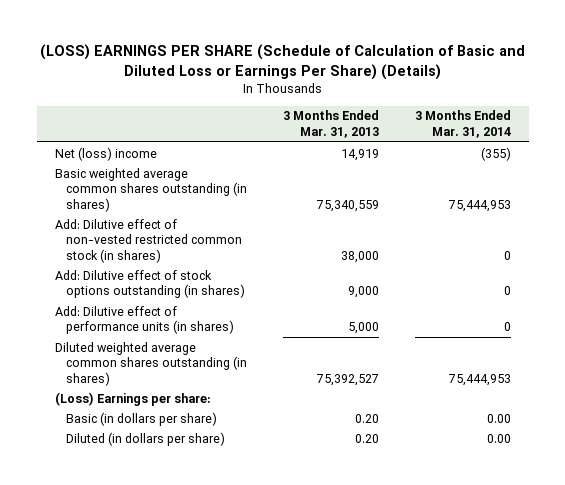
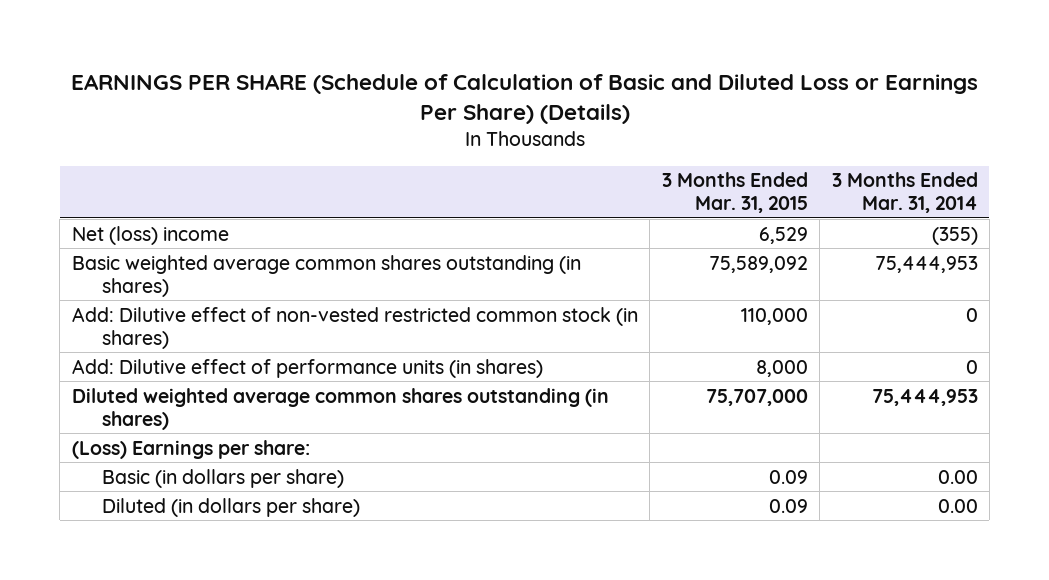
- (LOSS) EARNINGS PER SHARE (Schedule of Calculation of Basic and Diluted Loss or Earnings Per Share) (Details)
+ EARNINGS PER SHARE (Schedule of Calculation of Basic and Diluted Loss or Earnings Per Share) (Details)
- | 3 Months Ended Mar. 31, 2013 | 3 Months Ended Mar. 31, 2014
+ | 3 Months Ended Mar. 31, 2015 | 3 Months Ended Mar. 31, 2014
- Add: Dilutive effect of stock options outstanding (in shares) | 9,000 | 0

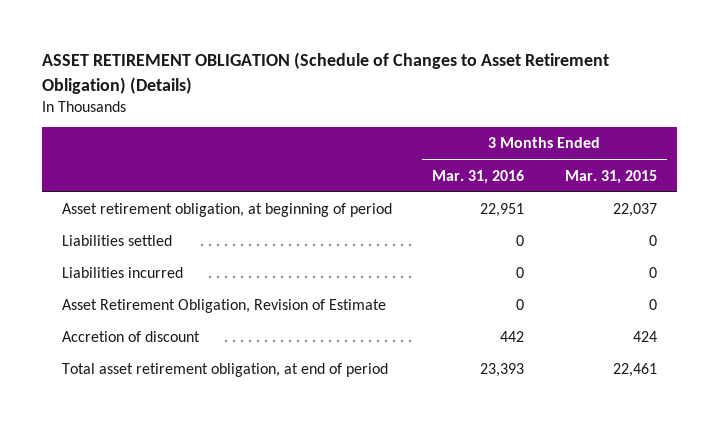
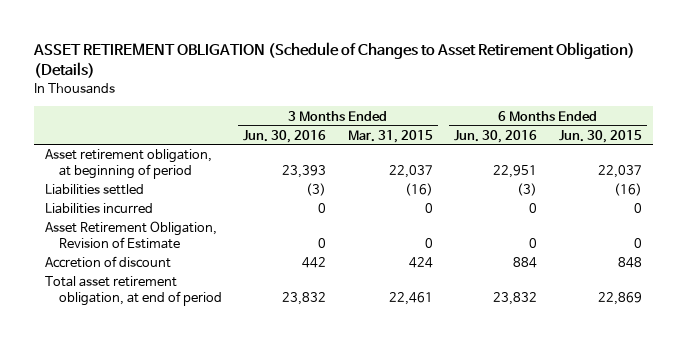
- | 3 Months Ended Mar. 31, 2016 | 3 Months Ended Mar. 31, 2015
+ | 3 Months Ended Jun. 30, 2016 | 3 Months Ended Mar. 31, 2015 | 6 Months Ended Jun. 30, 2016 | 6 Months Ended Jun. 30, 2015
- Liabilities settled | 0 | 0
+ Liabilities settled | (3) | (16) | (3) | (16)

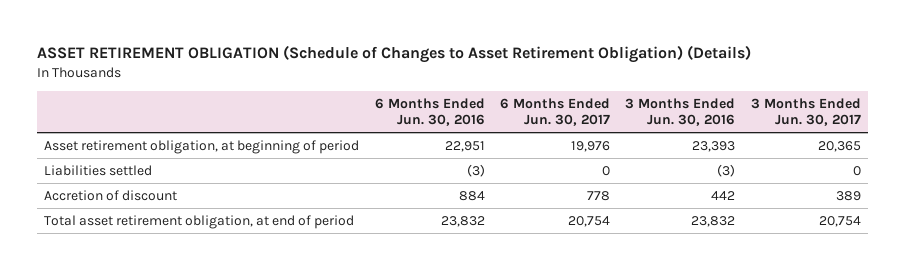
- | 3 Months Ended Jun. 30, 2016 | 3 Months Ended Mar. 31, 2015 | 6 Months Ended Jun. 30, 2016 | 6 Months Ended Jun. 30, 2015
+ | 6 Months Ended Jun. 30, 2016 | 6 Months Ended Jun. 30, 2017 | 3 Months Ended Jun. 30, 2016 | 3 Months Ended Jun. 30, 2017
- Liabilities incurred | 0 | 0 | 0 | 0
- Asset Retirement Obligation, Revision of Estimate | 0 | 0 | 0 | 0

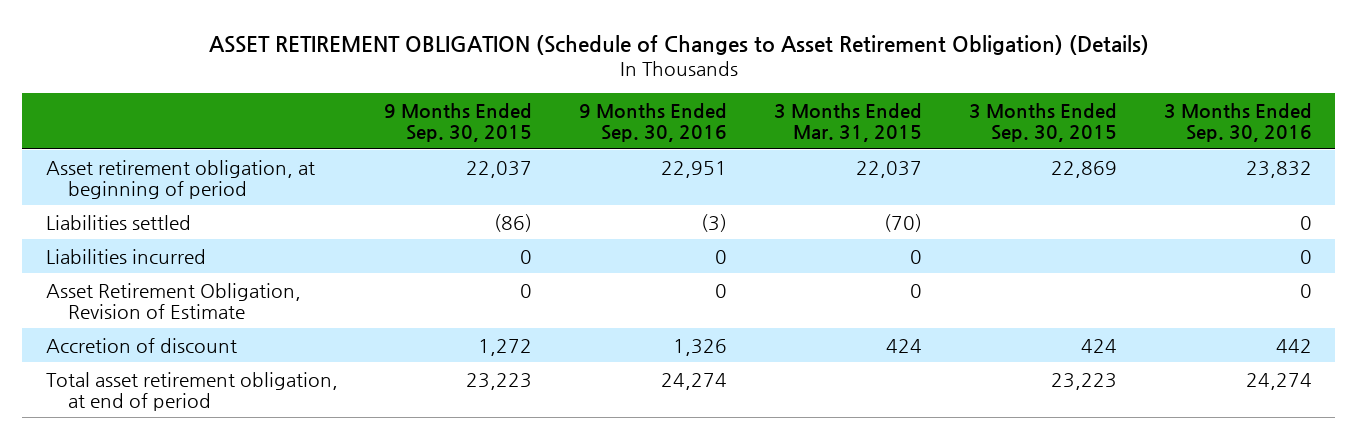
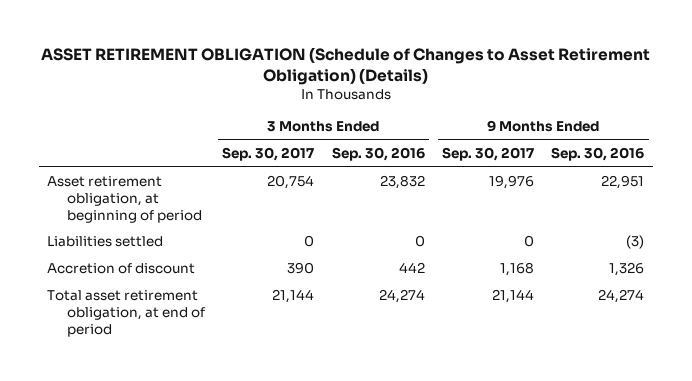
- | 9 Months Ended Sep. 30, 2015 | 9 Months Ended Sep. 30, 2016 | 3 Months Ended Mar. 31, 2015 | 3 Months Ended Sep. 30, 2015 | 3 Months Ended Sep. 30, 2016
+ | 3 Months Ended Sep. 30, 2017 | 3 Months Ended Sep. 30, 2016 | 9 Months Ended Sep. 30, 2017 | 9 Months Ended Sep. 30, 2016
- Liabilities incurred | 0 | 0 | 0 | | 0
- Asset Retirement Obligation, Revision of Estimate | 0 | 0 | 0 | | 0

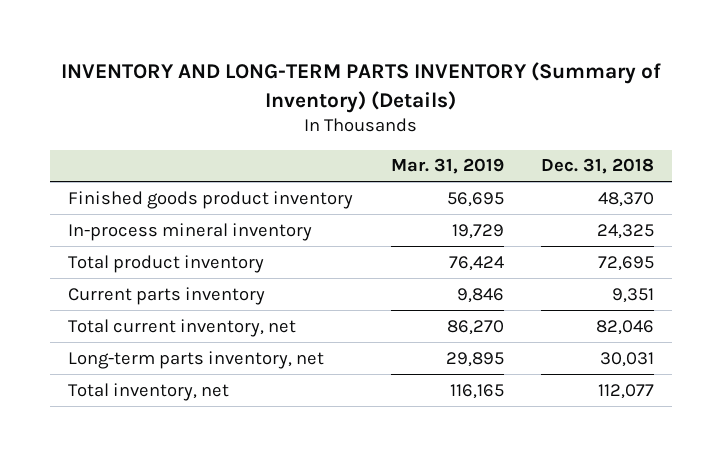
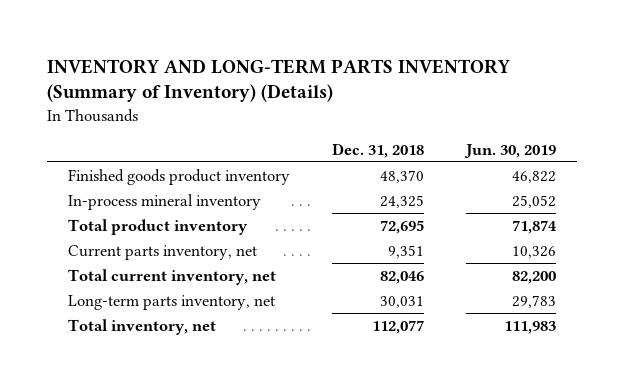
- | Mar. 31, 2019 | Dec. 31, 2018
+ | Dec. 31, 2018 | Jun. 30, 2019
- Current parts inventory | 9,846 | 9,351
+ Current parts inventory, net | 9,351 | 10,326

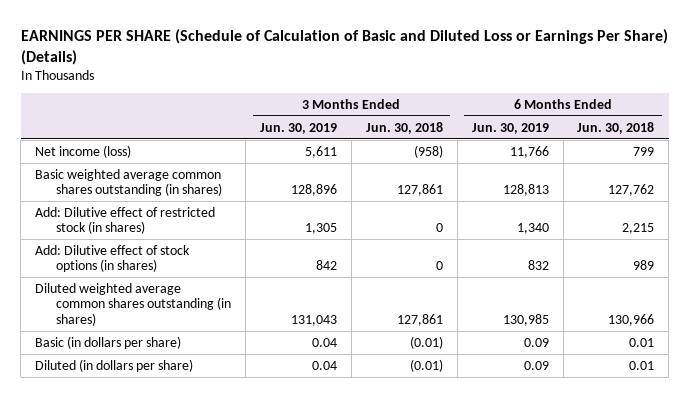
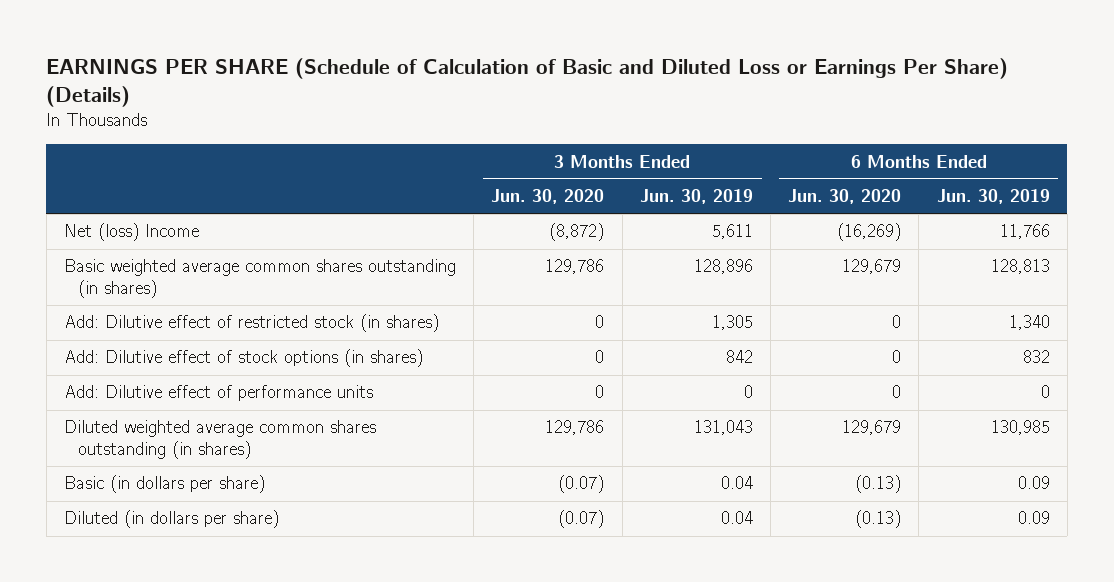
- | 3 Months Ended Jun. 30, 2019 | 3 Months Ended Jun. 30, 2018 | 6 Months Ended Jun. 30, 2019 | 6 Months Ended Jun. 30, 2018
+ | 3 Months Ended Jun. 30, 2020 | 3 Months Ended Jun. 30, 2019 | 6 Months Ended Jun. 30, 2020 | 6 Months Ended Jun. 30, 2019
- Net income (loss) | 5,611 | (958) | 11,766 | 799
+ Net (loss) Income | (8,872) | 5,611 | (16,269) | 11,766
+ Add: Dilutive effect of performance units | 0 | 0 | 0 | 0

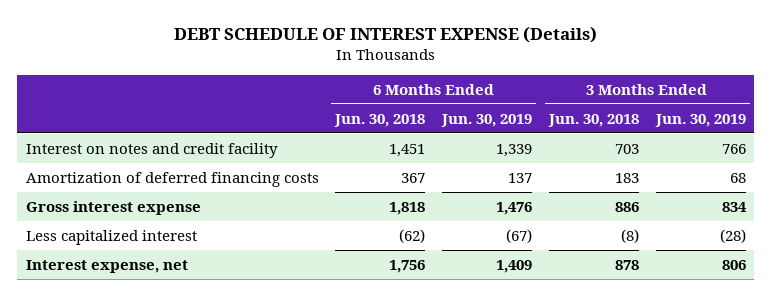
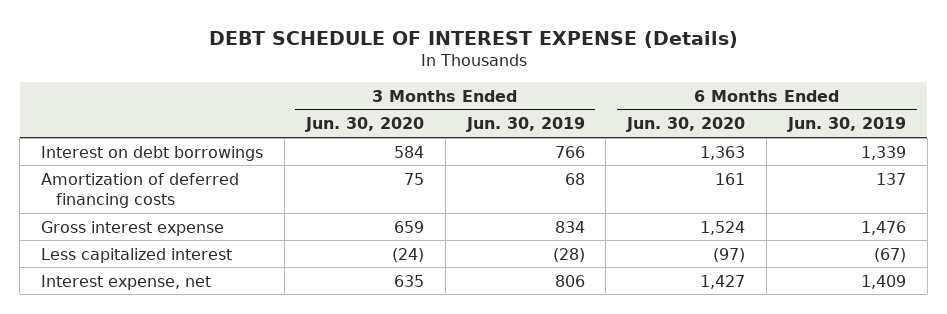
- | 6 Months Ended Jun. 30, 2018 | 6 Months Ended Jun. 30, 2019 | 3 Months Ended Jun. 30, 2018 | 3 Months Ended Jun. 30, 2019
+ | 3 Months Ended Jun. 30, 2020 | 3 Months Ended Jun. 30, 2019 | 6 Months Ended Jun. 30, 2020 | 6 Months Ended Jun. 30, 2019
- Interest on notes and credit facility | 1,451 | 1,339 | 703 | 766
+ Interest on debt borrowings | 584 | 766 | 1,363 | 1,339

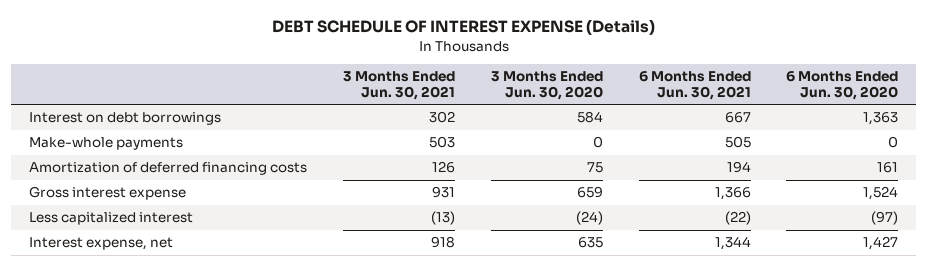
- | 3 Months Ended Jun. 30, 2020 | 3 Months Ended Jun. 30, 2019 | 6 Months Ended Jun. 30, 2020 | 6 Months Ended Jun. 30, 2019
+ | 3 Months Ended Jun. 30, 2021 | 3 Months Ended Jun. 30, 2020 | 6 Months Ended Jun. 30, 2021 | 6 Months Ended Jun. 30, 2020
+ Make-whole payments | 503 | 0 | 505 | 0

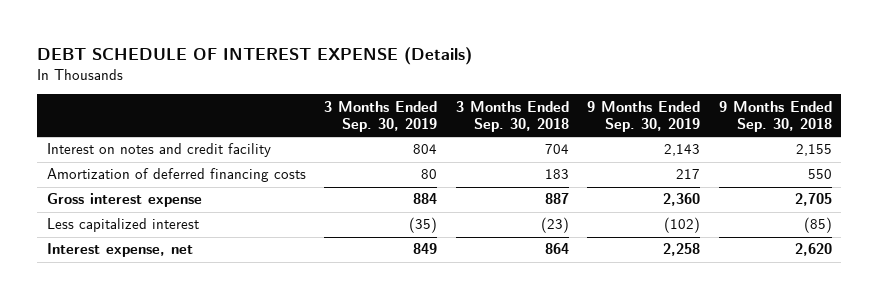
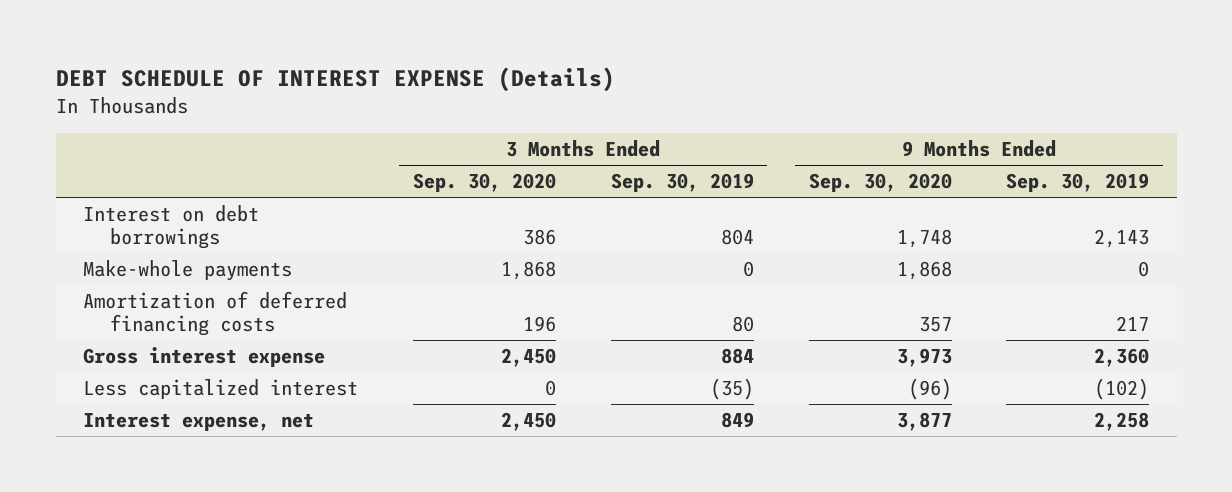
- | 3 Months Ended Sep. 30, 2019 | 3 Months Ended Sep. 30, 2018 | 9 Months Ended Sep. 30, 2019 | 9 Months Ended Sep. 30, 2018
+ | 3 Months Ended Sep. 30, 2020 | 3 Months Ended Sep. 30, 2019 | 9 Months Ended Sep. 30, 2020 | 9 Months Ended Sep. 30, 2019
- Interest on notes and credit facility | 804 | 704 | 2,143 | 2,155
+ Interest on debt borrowings | 386 | 804 | 1,748 | 2,143
+ Make-whole payments | 1,868 | 0 | 1,868 | 0

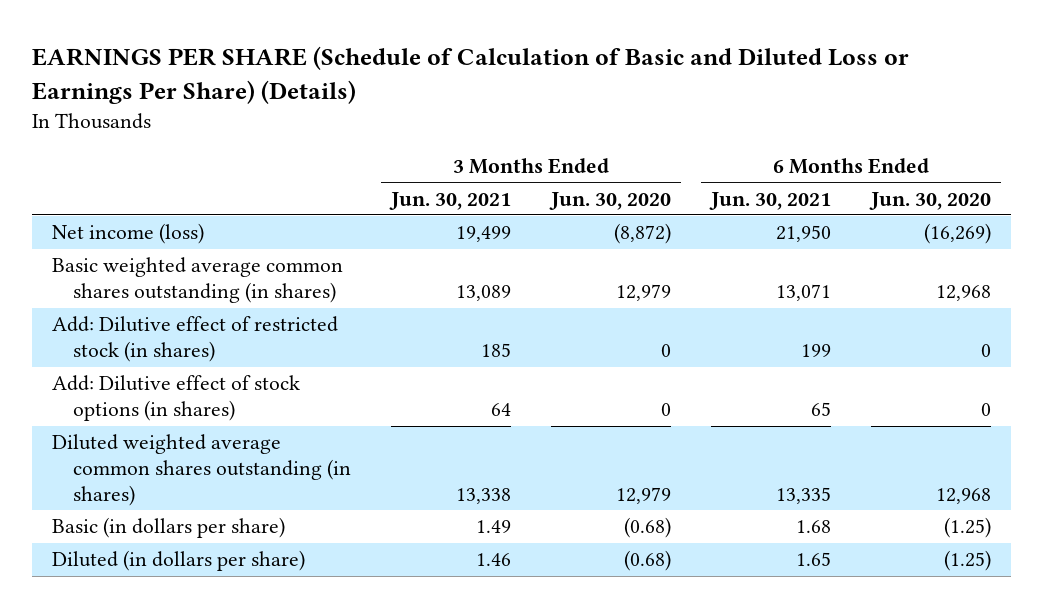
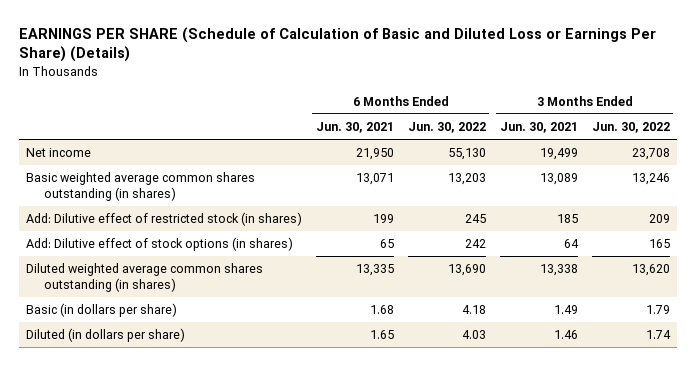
- | 3 Months Ended Jun. 30, 2021 | 3 Months Ended Jun. 30, 2020 | 6 Months Ended Jun. 30, 2021 | 6 Months Ended Jun. 30, 2020
+ | 6 Months Ended Jun. 30, 2021 | 6 Months Ended Jun. 30, 2022 | 3 Months Ended Jun. 30, 2021 | 3 Months Ended Jun. 30, 2022
- Net income (loss) | 19,499 | (8,872) | 21,950 | (16,269)
+ Net income | 21,950 | 55,130 | 19,499 | 23,708

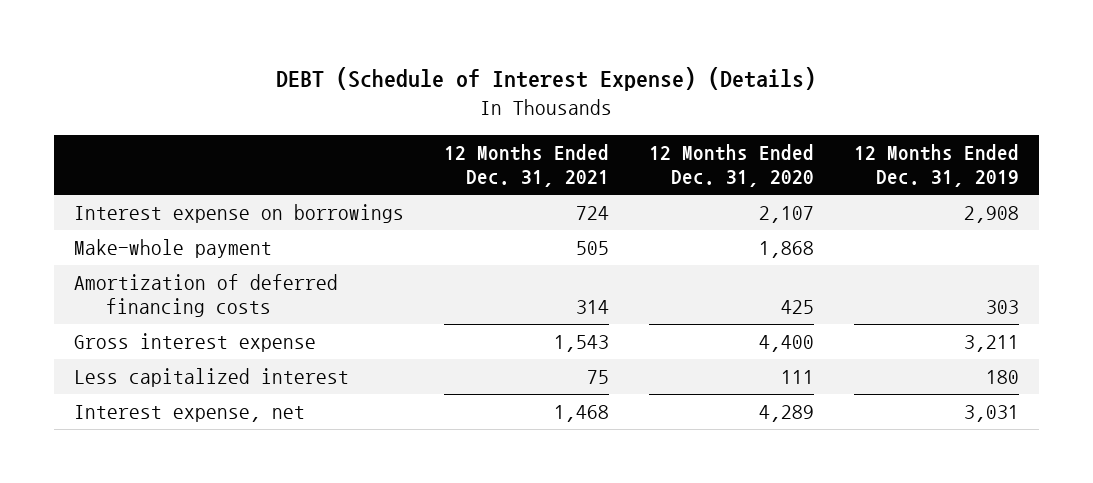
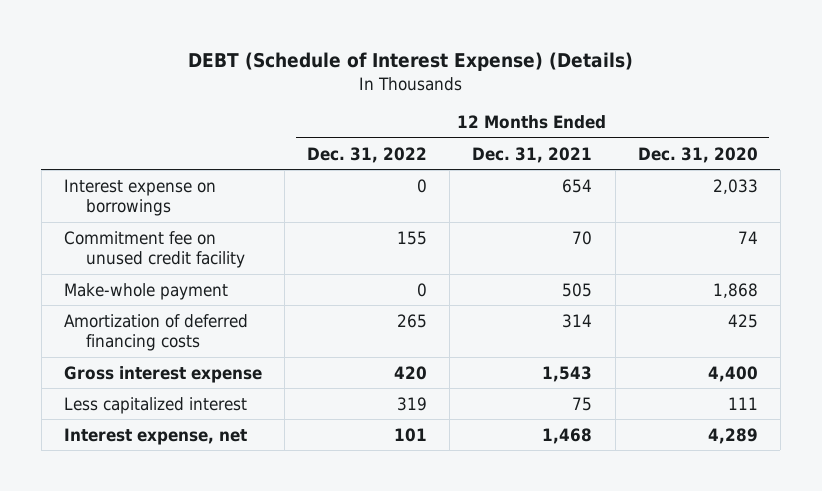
- | 12 Months Ended Dec. 31, 2021 | 12 Months Ended Dec. 31, 2020 | 12 Months Ended Dec. 31, 2019
+ | 12 Months Ended Dec. 31, 2022 | 12 Months Ended Dec. 31, 2021 | 12 Months Ended Dec. 31, 2020
- Interest expense on borrowings | 724 | 2,107 | 2,908
+ Interest expense on borrowings | 0 | 654 | 2,033
+ Commitment fee on unused credit facility | 155 | 70 | 74

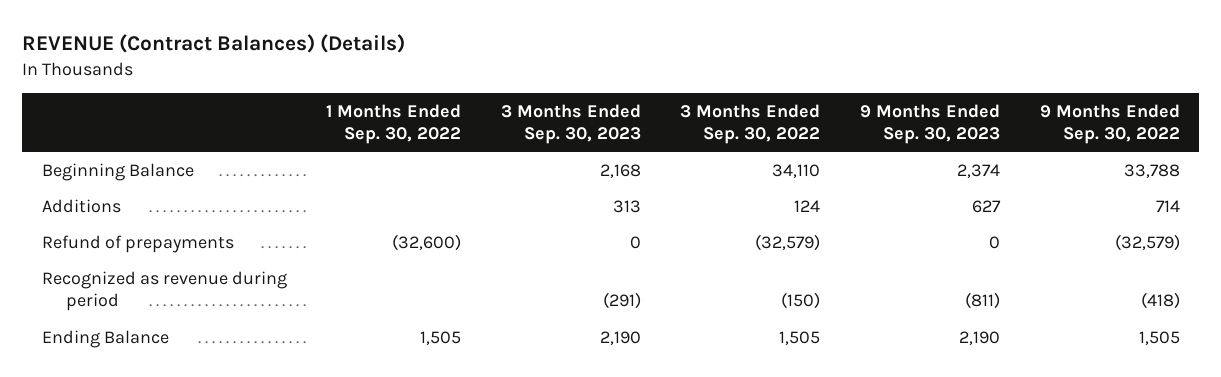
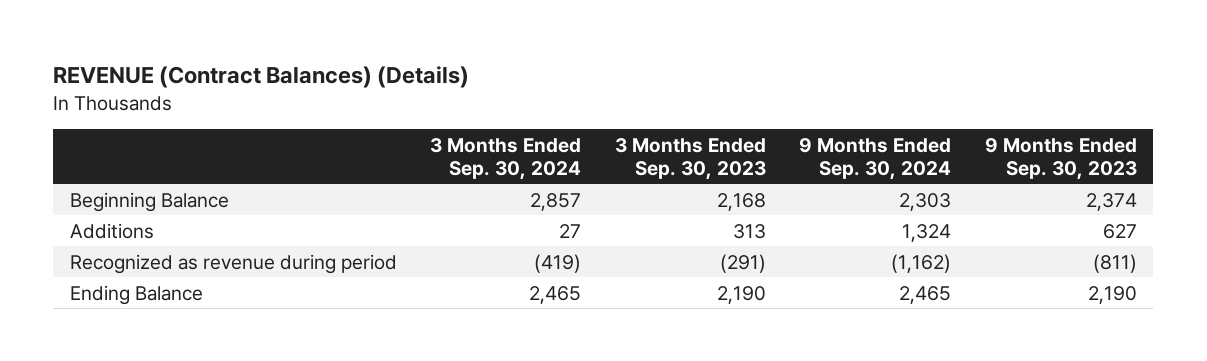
- | 1 Months Ended Sep. 30, 2022 | 3 Months Ended Sep. 30, 2023 | 3 Months Ended Sep. 30, 2022 | 9 Months Ended Sep. 30, 2023 | 9 Months Ended Sep. 30, 2022
+ | 3 Months Ended Sep. 30, 2024 | 3 Months Ended Sep. 30, 2023 | 9 Months Ended Sep. 30, 2024 | 9 Months Ended Sep. 30, 2023
- Refund of prepayments | (32,600) | 0 | (32,579) | 0 | (32,579)

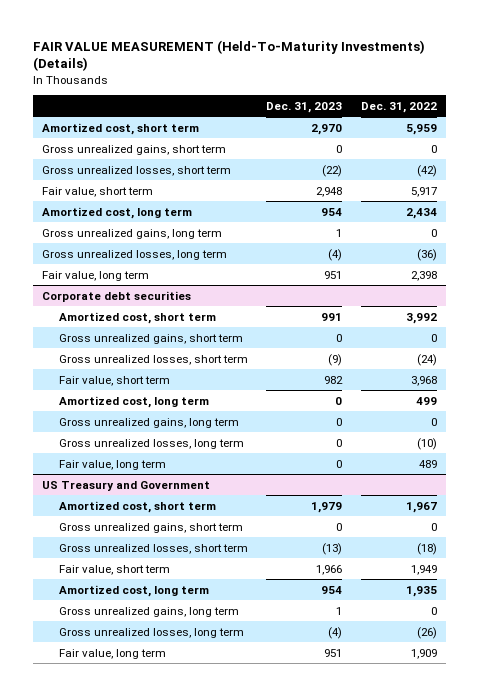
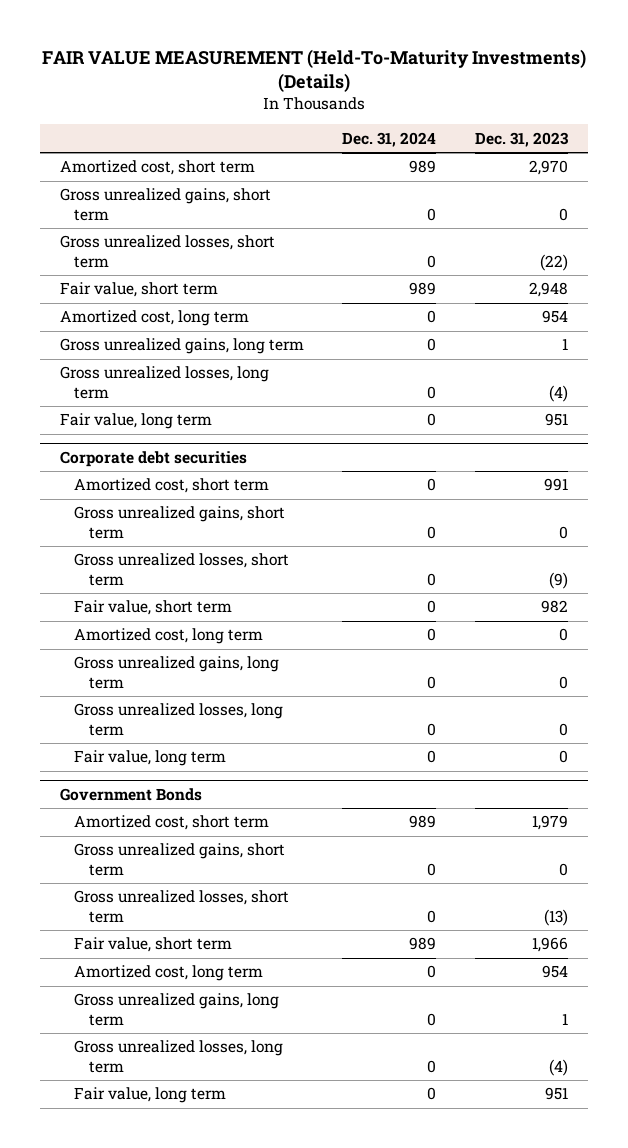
- | Dec. 31, 2023 | Dec. 31, 2022
+ | Dec. 31, 2024 | Dec. 31, 2023
- US Treasury and Government
+ Government Bonds

